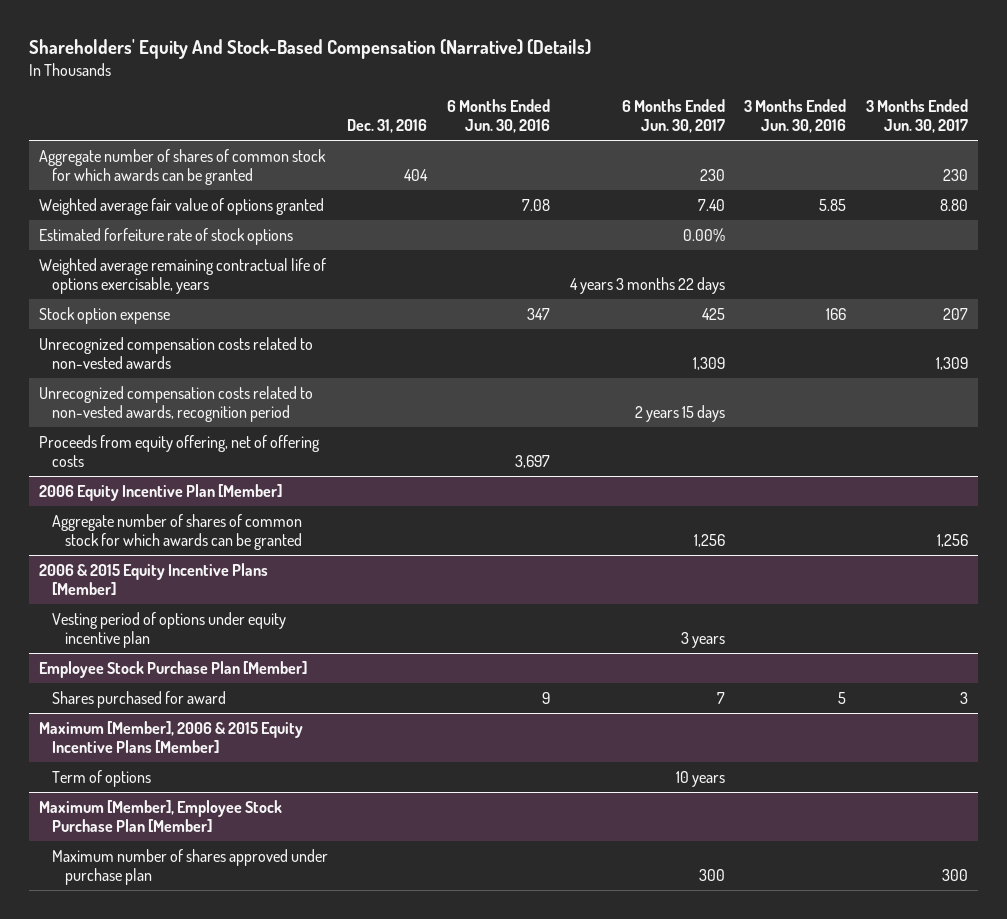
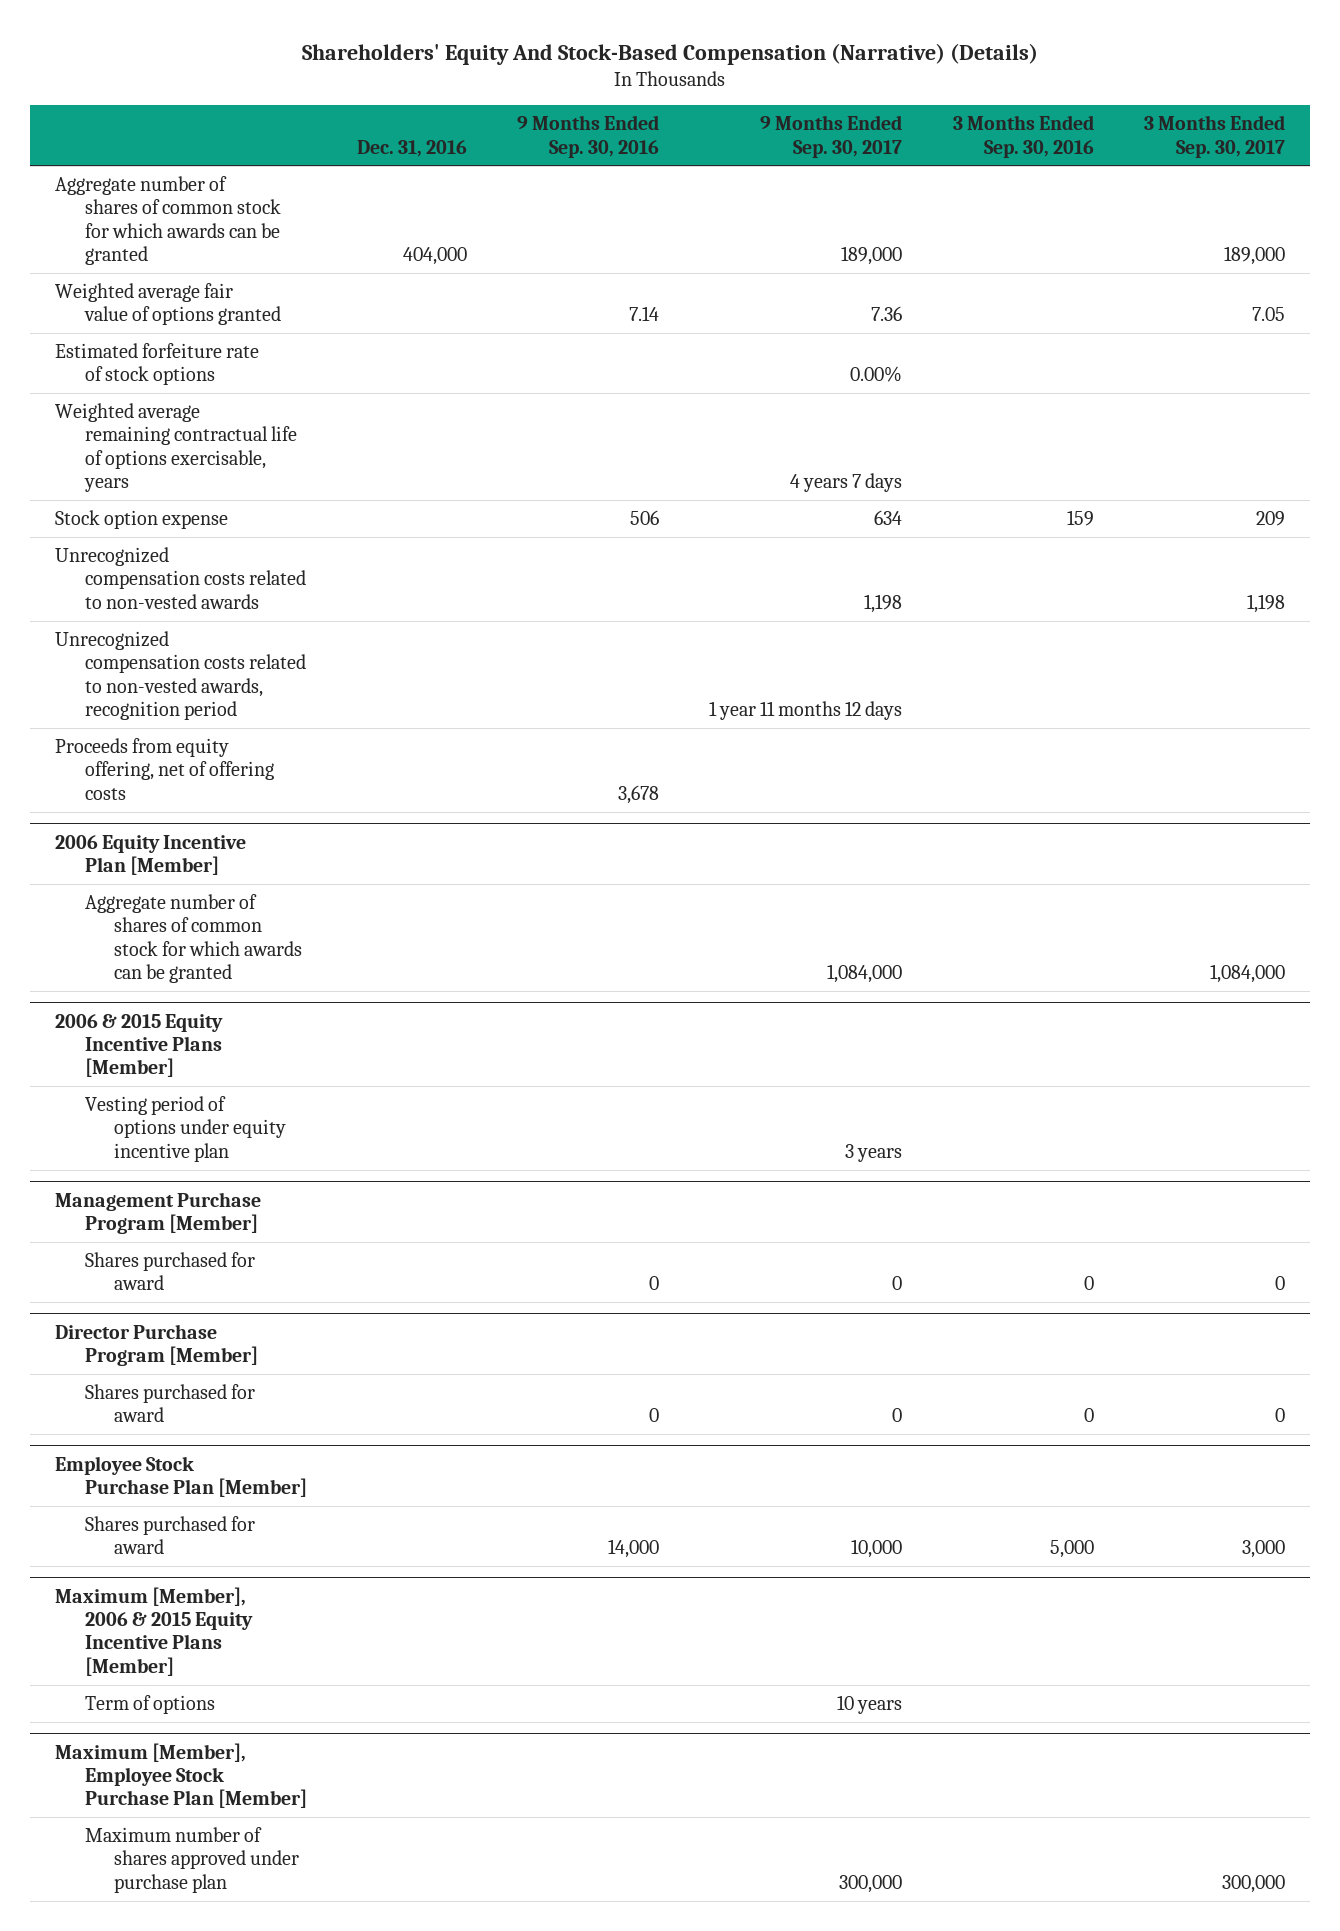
- | Dec. 31, 2016 | 6 Months Ended Jun. 30, 2016 | 6 Months Ended Jun. 30, 2017 | 3 Months Ended Jun. 30, 2016 | 3 Months Ended Jun. 30, 2017
+ | Dec. 31, 2016 | 9 Months Ended Sep. 30, 2016 | 9 Months Ended Sep. 30, 2017 | 3 Months Ended Sep. 30, 2016 | 3 Months Ended Sep. 30, 2017
- Aggregate number of shares of common stock for which awards can be granted | 404 | | 230 | | 230
+ Aggregate number of shares of common stock for which awards can be granted | 404,000 | | 189,000 | | 189,000
+ Management Purchase Program [Member]
+ Shares purchased for award | | 0 | 0 | 0 | 0
+ Director Purchase Program [Member]
+ Shares purchased for award | | 0 | 0 | 0 | 0

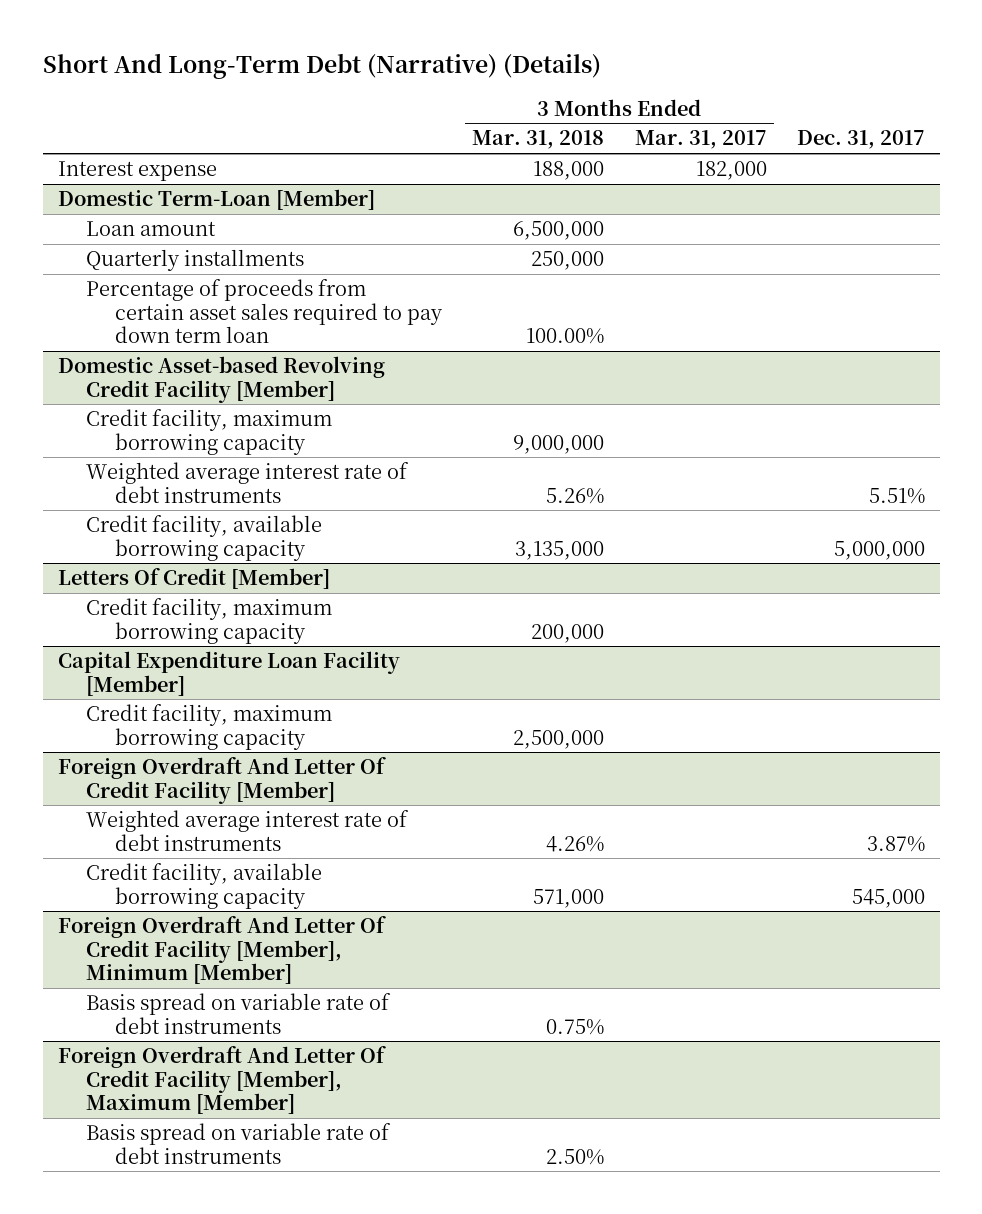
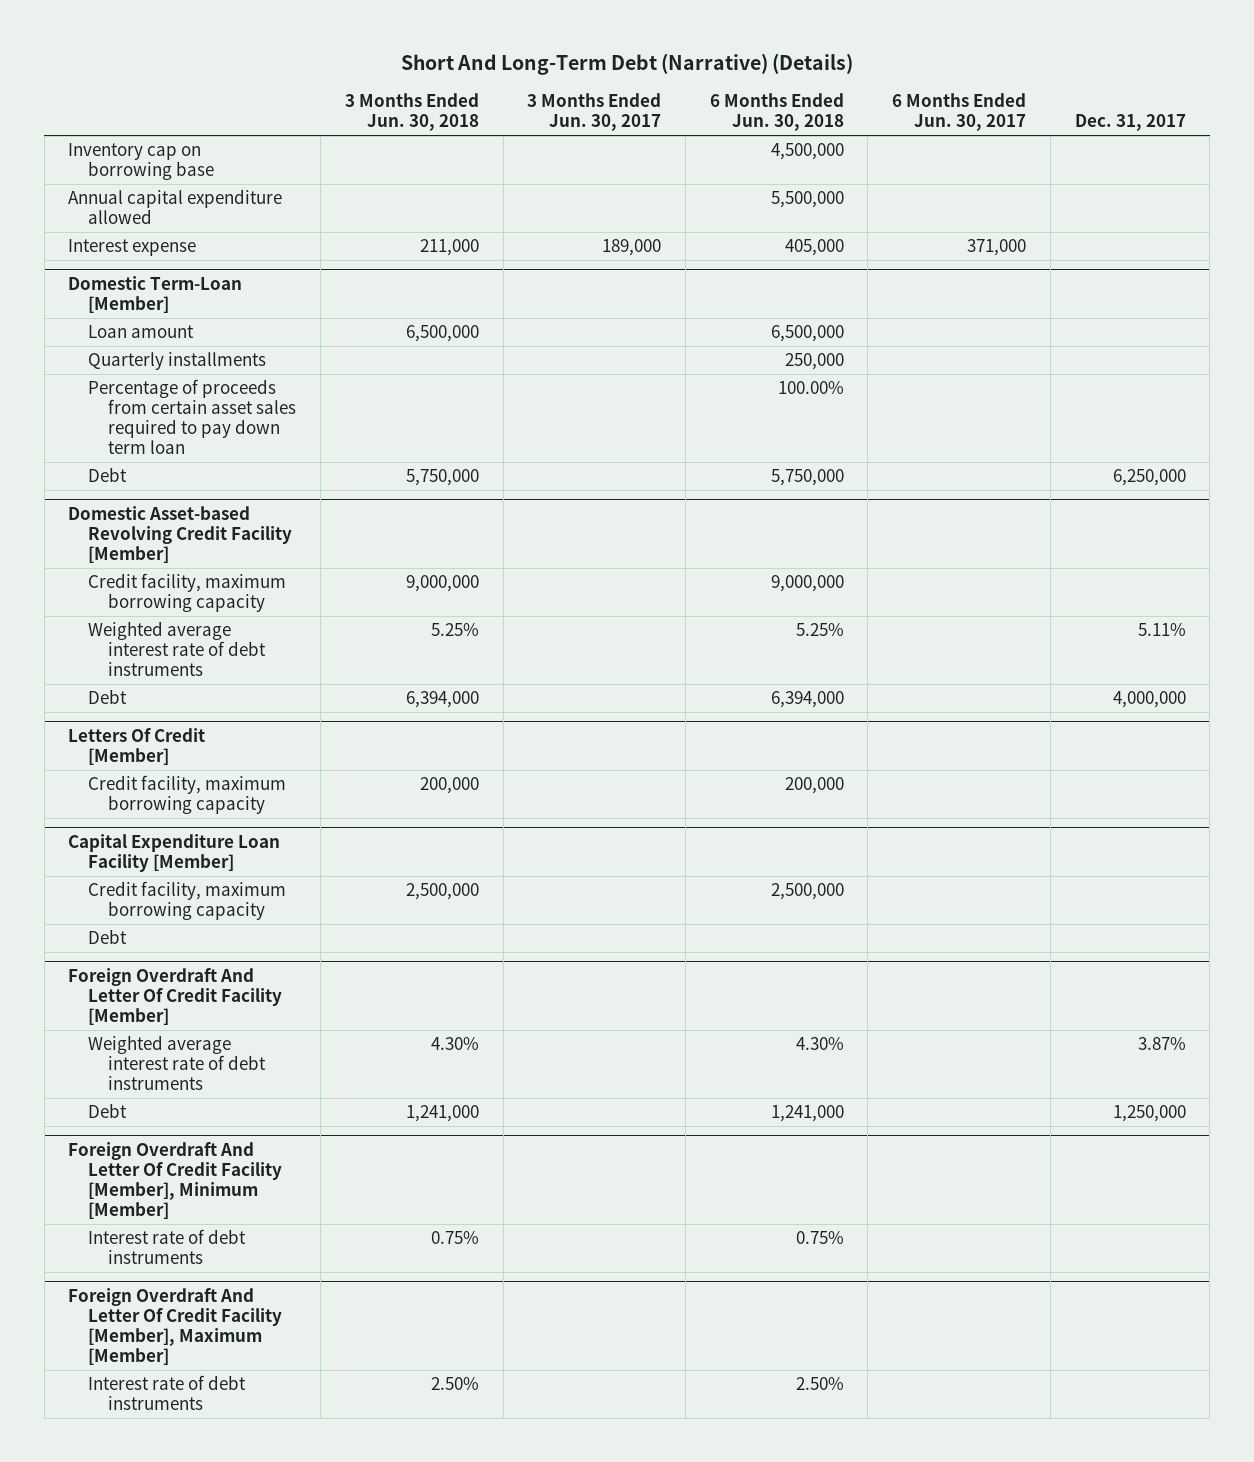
- | 3 Months Ended Mar. 31, 2018 | 3 Months Ended Mar. 31, 2017 | Dec. 31, 2017
+ | 3 Months Ended Jun. 30, 2018 | 3 Months Ended Jun. 30, 2017 | 6 Months Ended Jun. 30, 2018 | 6 Months Ended Jun. 30, 2017 | Dec. 31, 2017
+ Inventory cap on borrowing base | | | 4,500,000 | |
+ Annual capital expenditure allowed | | | 5,500,000 | |
@ Domestic Term-Loan [Member]
+ Debt | 5,750,000 | | 5,750,000 | | 6,250,000
@ Domestic Asset-based Revolving Credit Facility [Member]
- Weighted average interest rate of debt instruments | 5.26% | | 5.51%
- Credit facility, available borrowing capacity | 3,135,000 | | 5,000,000
+ Weighted average interest rate of debt instruments | 5.25% | | 5.25% | | 5.11%
+ Debt | 6,394,000 | | 6,394,000 | | 4,000,000
@ Capital Expenditure Loan Facility [Member]
+ Debt
@ Foreign Overdraft And Letter Of Credit Facility [Member]
- Credit facility, available borrowing capacity | 571,000 | | 545,000
+ Debt | 1,241,000 | | 1,241,000 | | 1,250,000
@ Foreign Overdraft And Letter Of Credit Facility [Member], Minimum [Member]
- Basis spread on variable rate of debt instruments | 0.75% | |
+ Interest rate of debt instruments | 0.75% | | 0.75% | |
@ Foreign Overdraft And Letter Of Credit Facility [Member], Maximum [Member]
- Basis spread on variable rate of debt instruments | 2.50% | |
+ Interest rate of debt instruments | 2.50% | | 2.50% | |

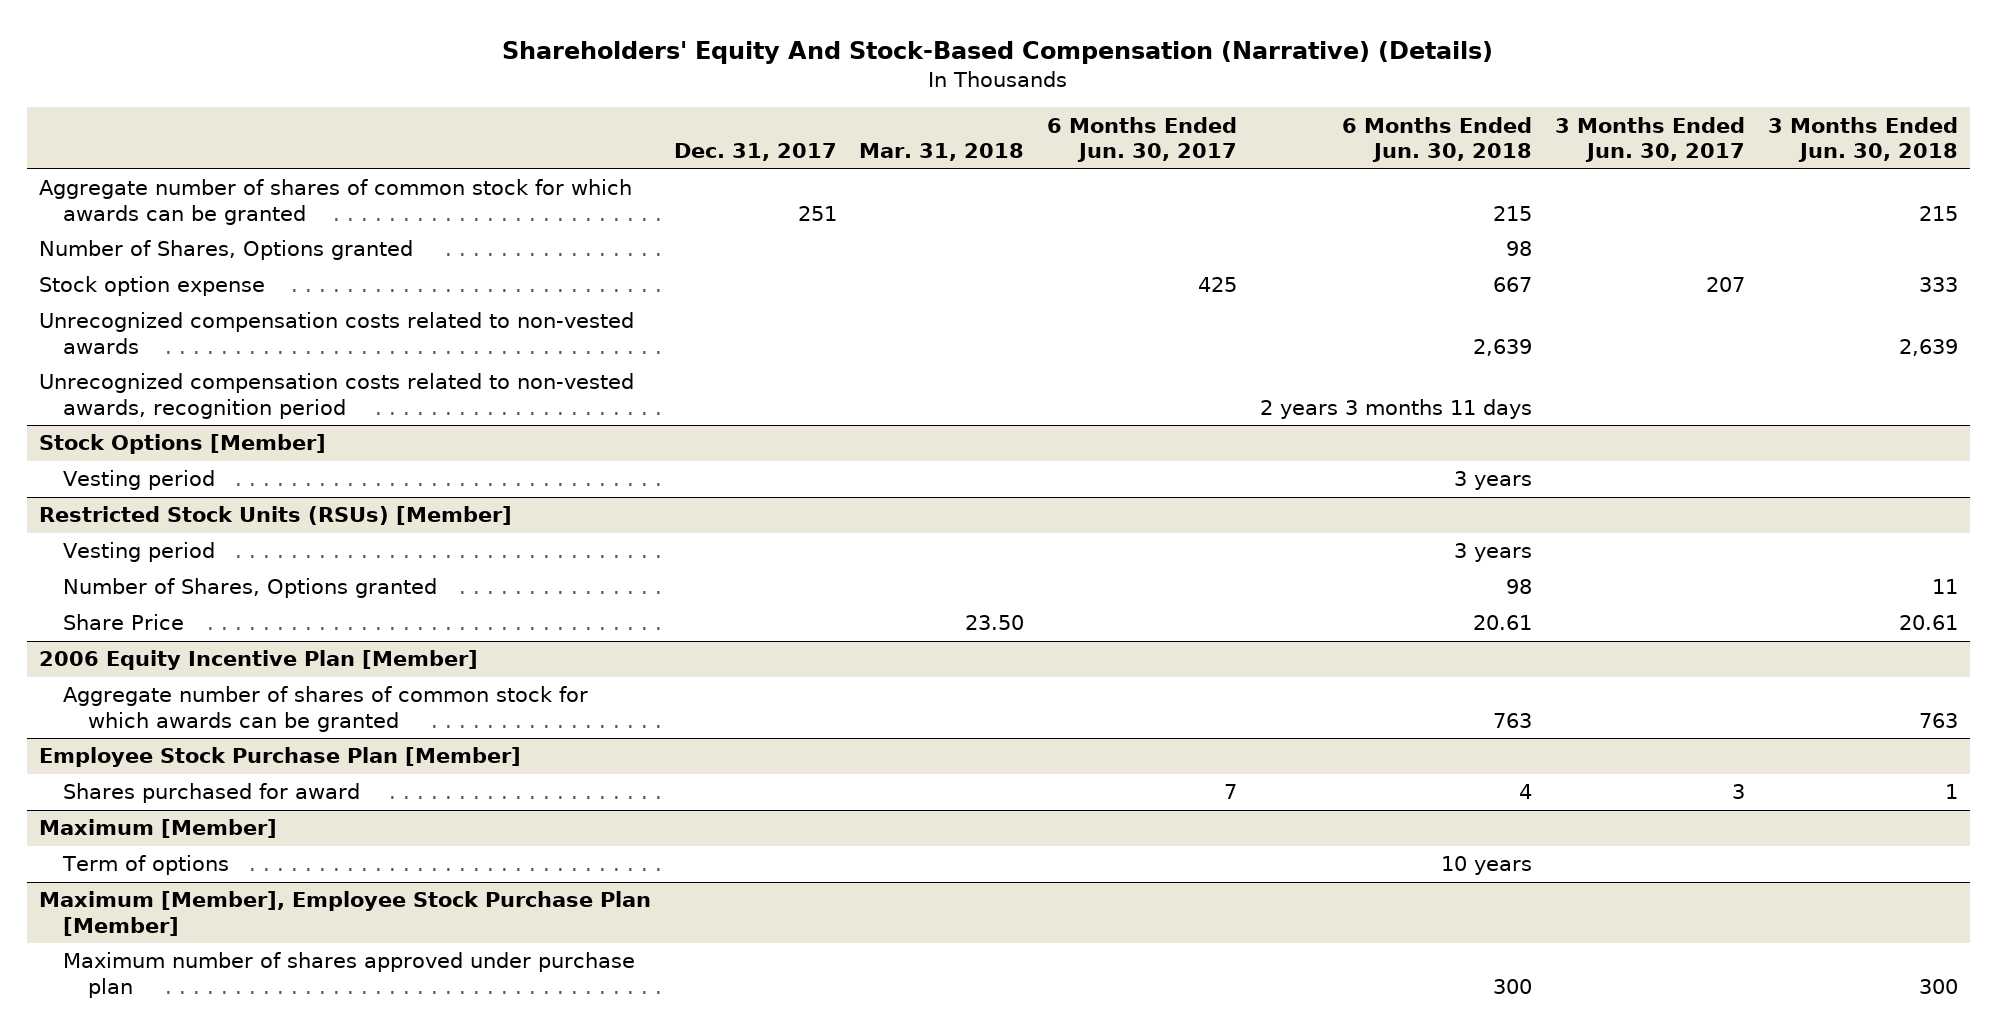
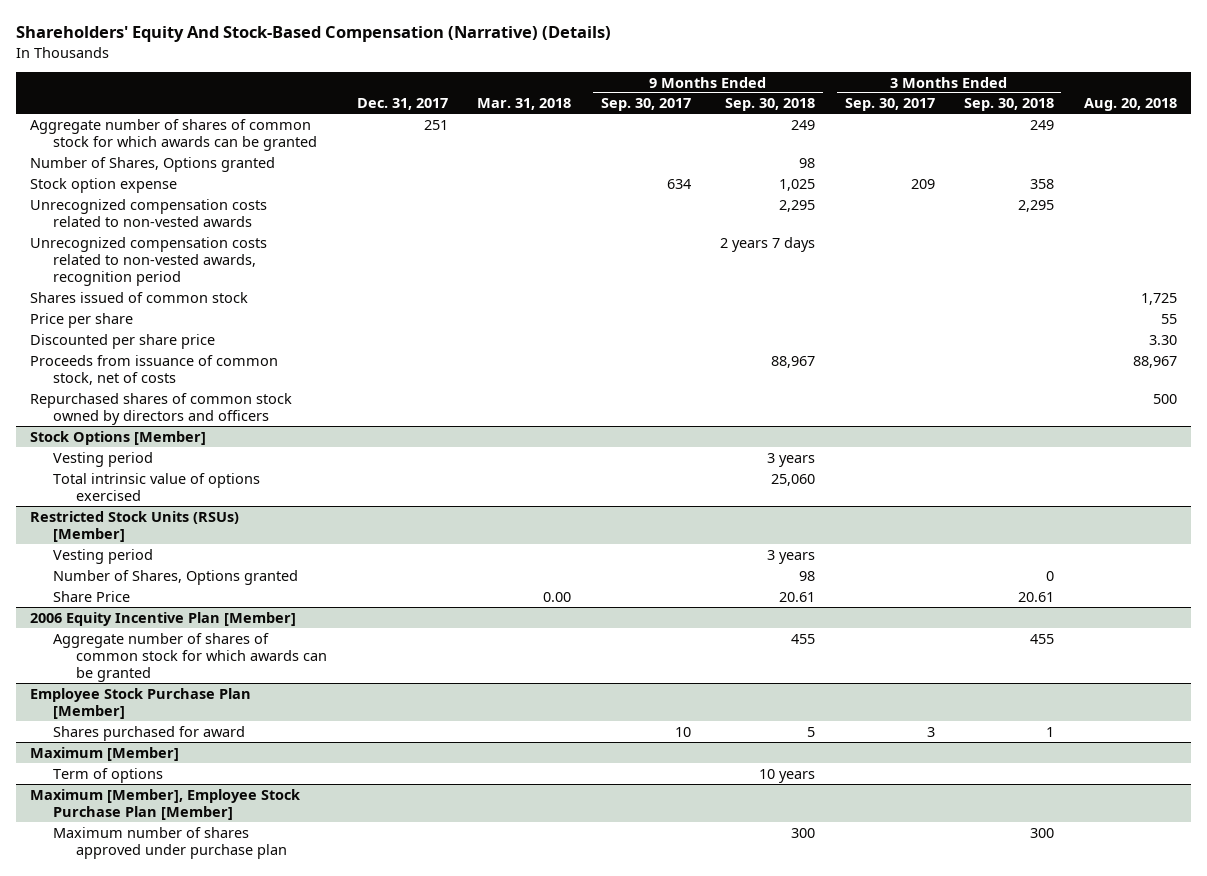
- | Dec. 31, 2017 | Mar. 31, 2018 | 6 Months Ended Jun. 30, 2017 | 6 Months Ended Jun. 30, 2018 | 3 Months Ended Jun. 30, 2017 | 3 Months Ended Jun. 30, 2018
+ | Dec. 31, 2017 | Mar. 31, 2018 | 9 Months Ended Sep. 30, 2017 | 9 Months Ended Sep. 30, 2018 | 3 Months Ended Sep. 30, 2017 | 3 Months Ended Sep. 30, 2018 | Aug. 20, 2018
+ Shares issued of common stock | | | | | | | 1,725
+ Price per share | | | | | | | 55
+ Discounted per share price | | | | | | | 3.30
+ Proceeds from issuance of common stock, net of costs | | | | 88,967 | | | 88,967
+ Repurchased shares of common stock owned by directors and officers | | | | | | | 500
@ Stock Options [Member]
+ Total intrinsic value of options exercised | | | | 25,060 | | |
@ Restricted Stock Units (RSUs) [Member]
- Share Price | | 23.50 | | 20.61 | | 20.61
+ Share Price | | 0.00 | | 20.61 | | 20.61 |

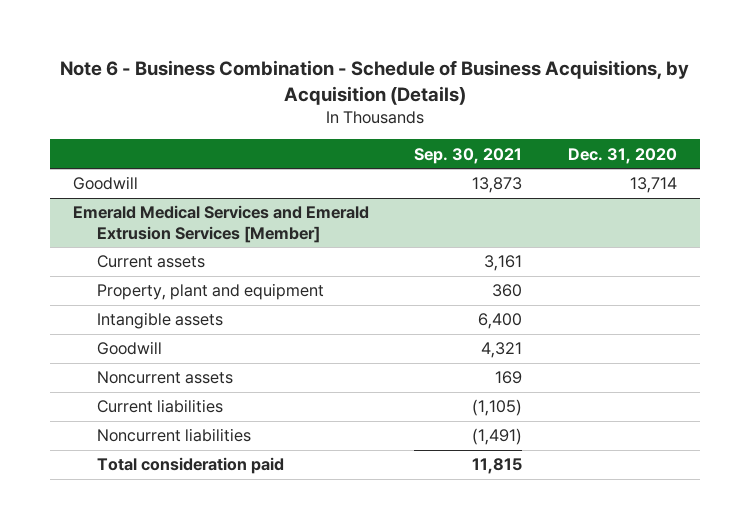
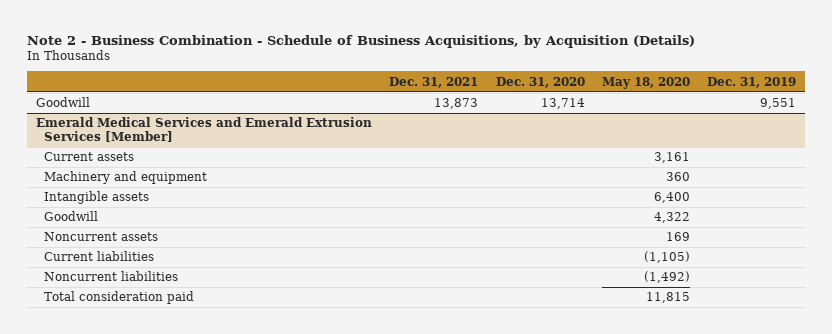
- Note 6 - Business Combination - Schedule of Business Acquisitions, by Acquisition (Details)
+ Note 2 - Business Combination - Schedule of Business Acquisitions, by Acquisition (Details)
- | Sep. 30, 2021 | Dec. 31, 2020
+ | Dec. 31, 2021 | Dec. 31, 2020 | May 18, 2020 | Dec. 31, 2019
@ Emerald Medical Services and Emerald Extrusion Services [Member]
- Property, plant and equipment | 360 |
+ Machinery and equipment | | | 360 |

